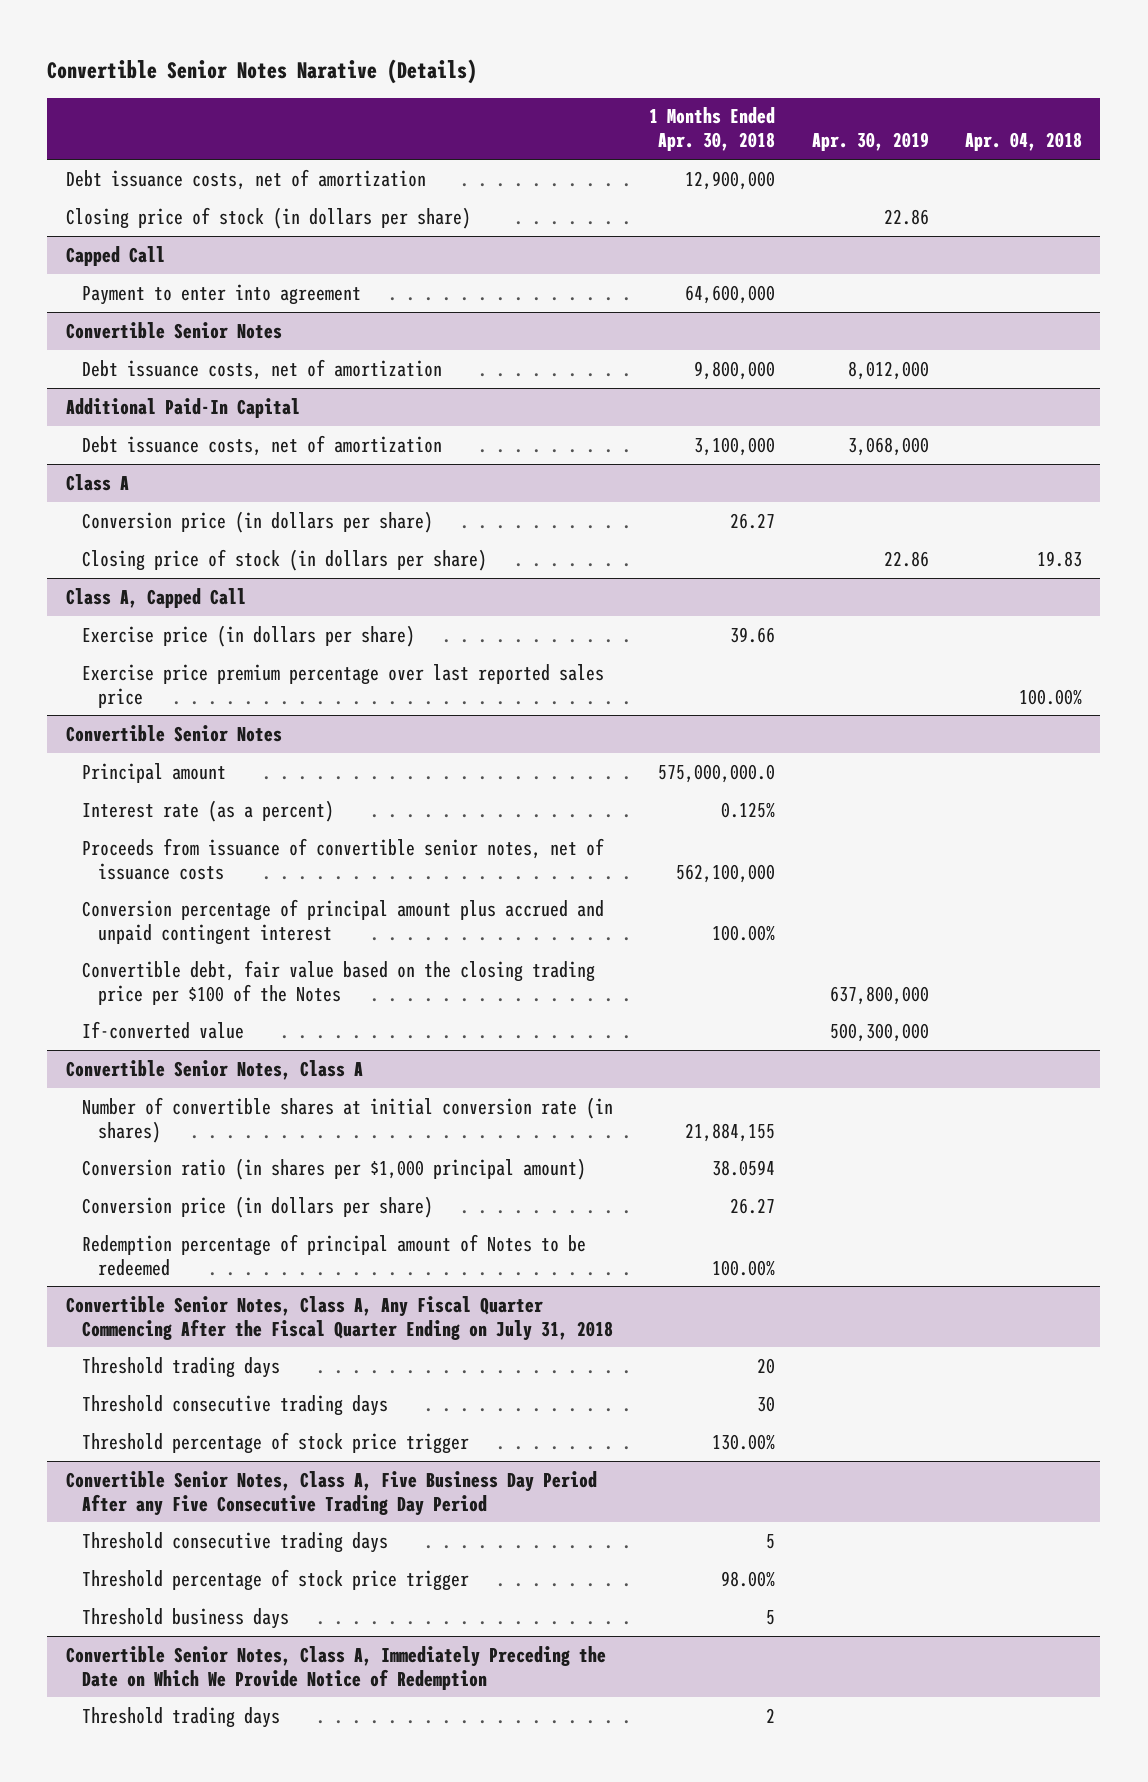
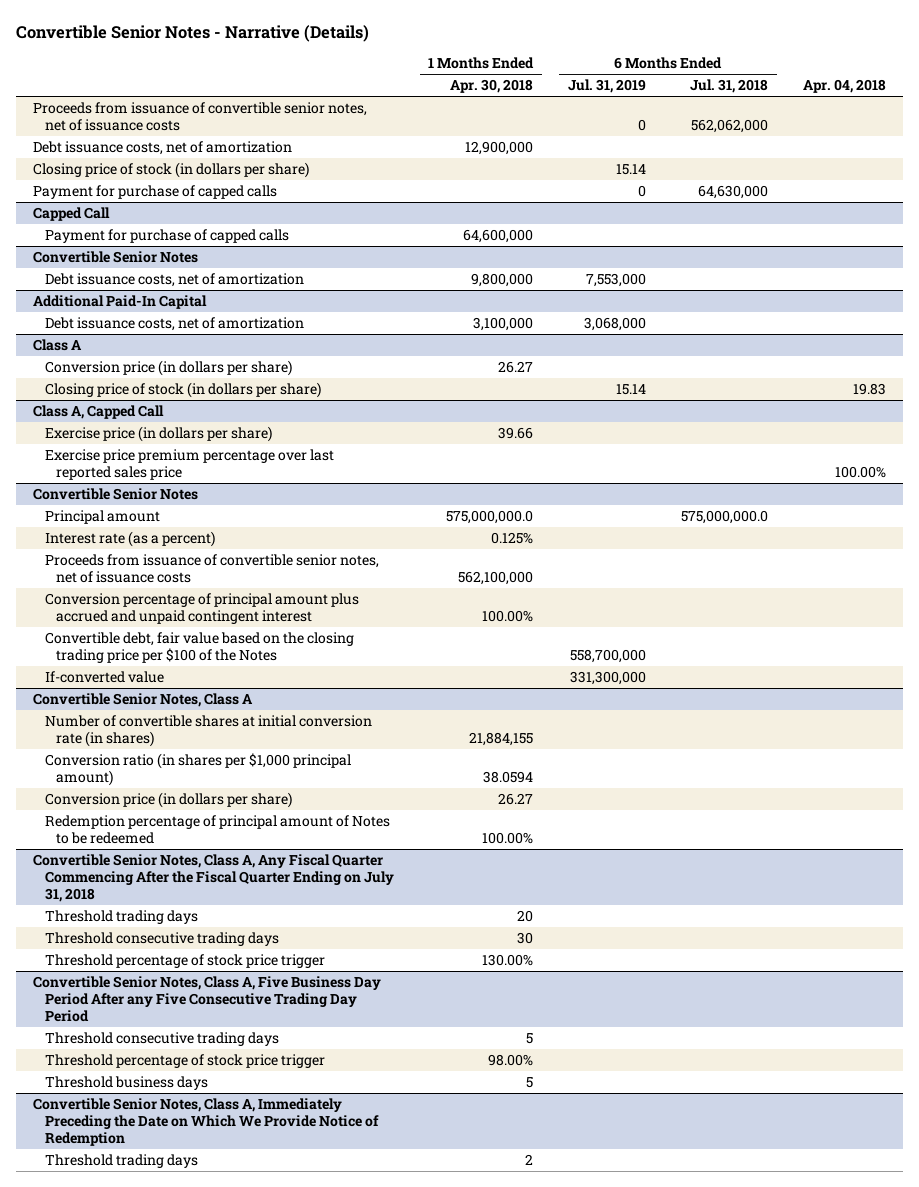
- Convertible Senior Notes Narative (Details)
+ Convertible Senior Notes - Narrative (Details)
- | 1 Months Ended Apr. 30, 2018 | Apr. 30, 2019 | Apr. 04, 2018
+ | 1 Months Ended Apr. 30, 2018 | 6 Months Ended Jul. 31, 2019 | 6 Months Ended Jul. 31, 2018 | Apr. 04, 2018
+ Proceeds from issuance of convertible senior notes, net of issuance costs | | 0 | 562,062,000 |
+ Payment for purchase of capped calls | | 0 | 64,630,000 |
@ Capped Call
- Payment to enter into agreement | 64,600,000 | |
+ Payment for purchase of capped calls | 64,600,000 | | |

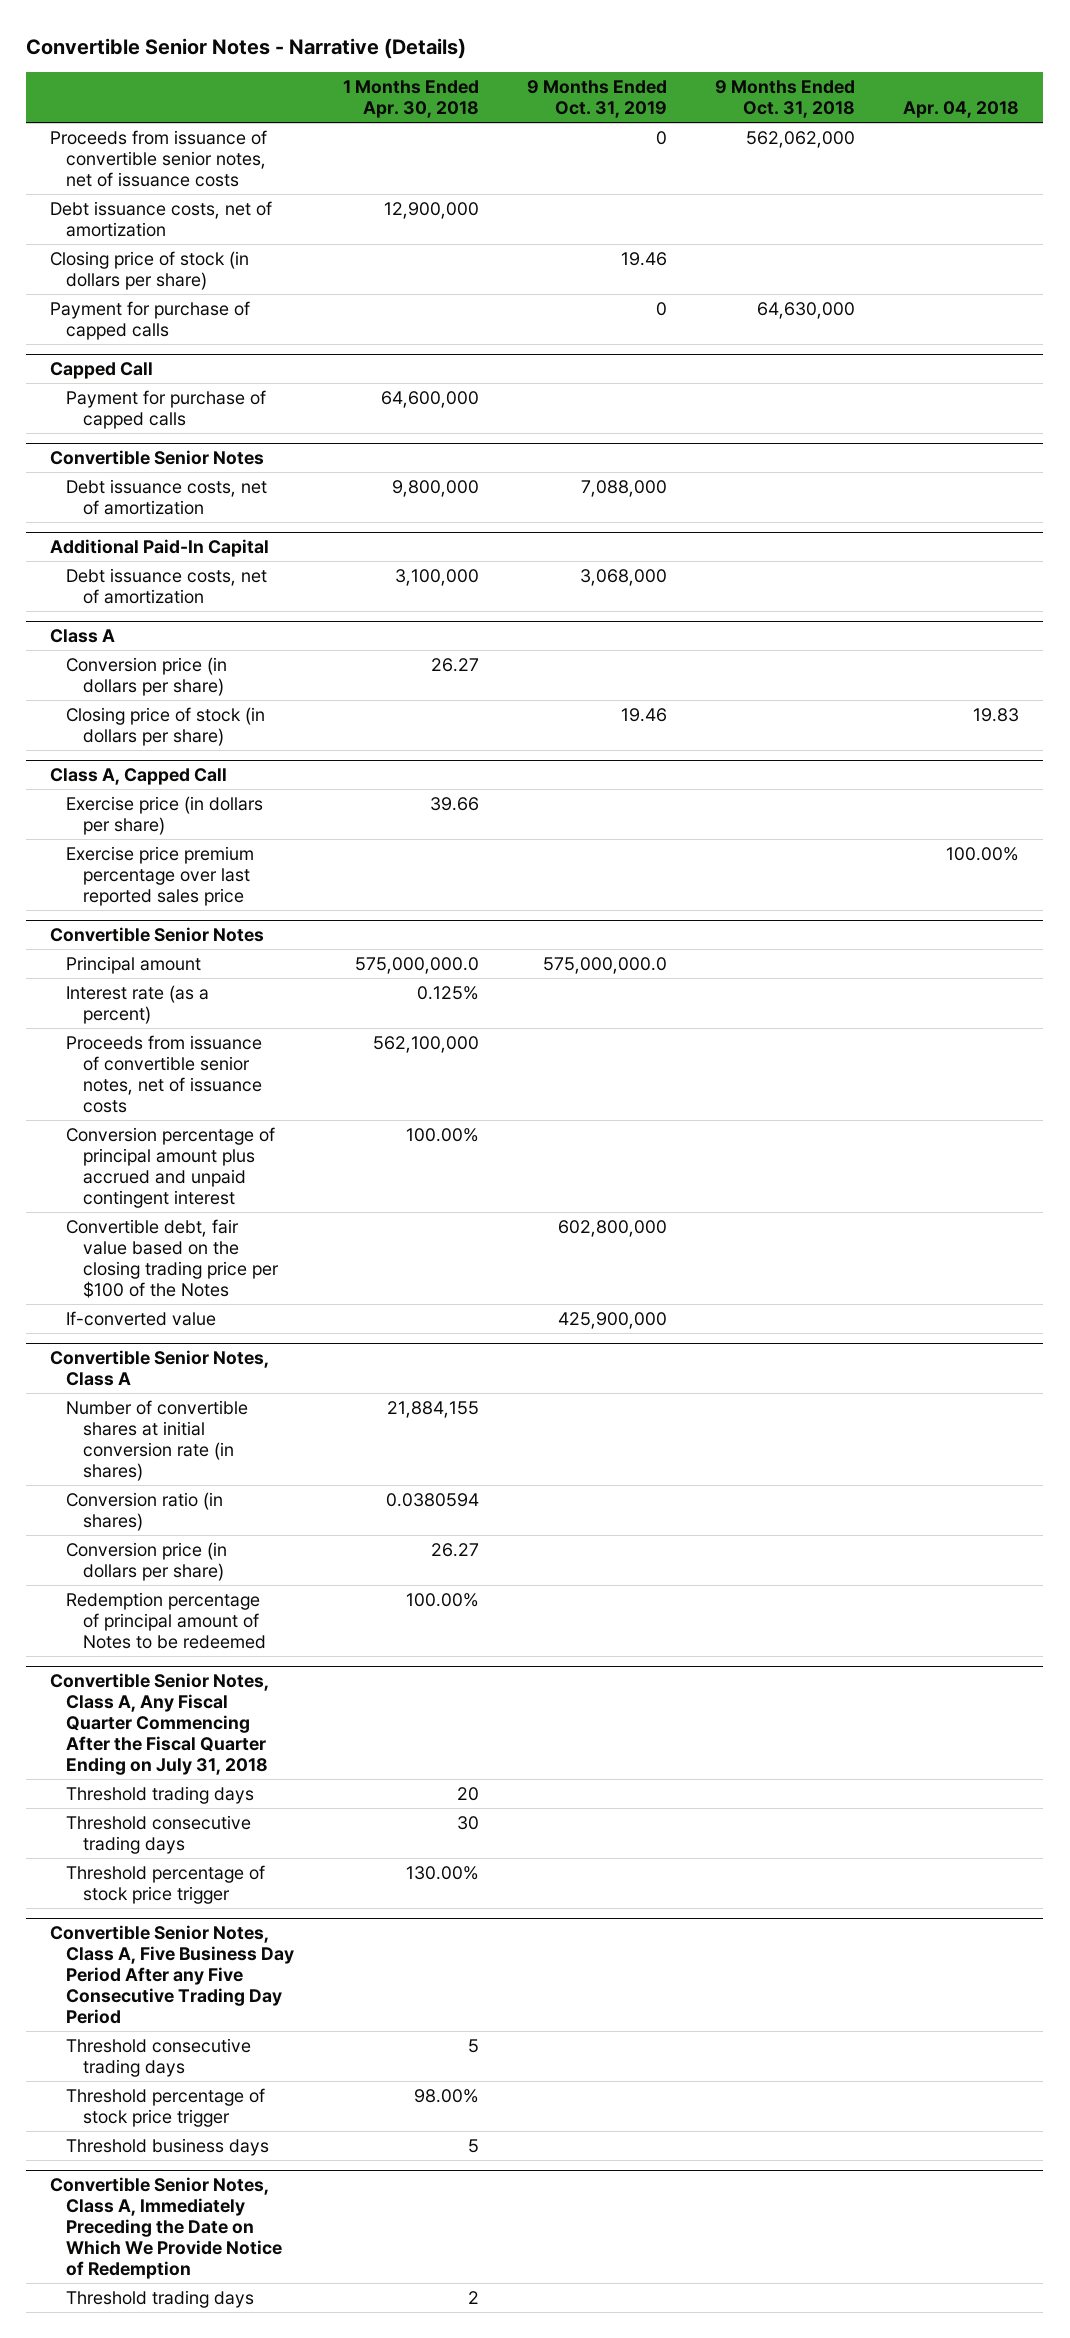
- | 1 Months Ended Apr. 30, 2018 | 6 Months Ended Jul. 31, 2019 | 6 Months Ended Jul. 31, 2018 | Apr. 04, 2018
+ | 1 Months Ended Apr. 30, 2018 | 9 Months Ended Oct. 31, 2019 | 9 Months Ended Oct. 31, 2018 | Apr. 04, 2018
@ Convertible Senior Notes, Class A
- Conversion ratio (in shares per $1,000 principal amount) | 38.0594 | | |
+ Conversion ratio (in shares) | 0.0380594 | | |

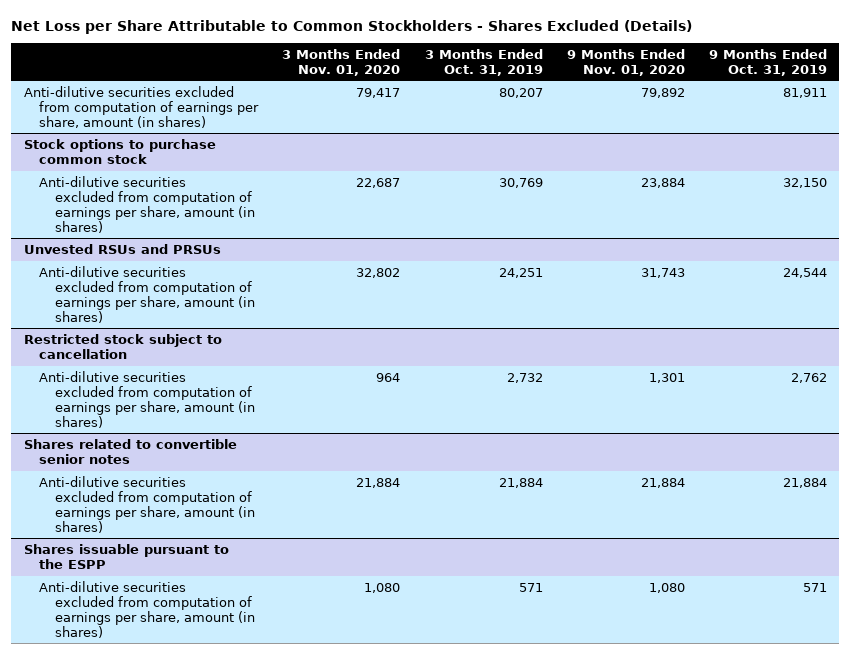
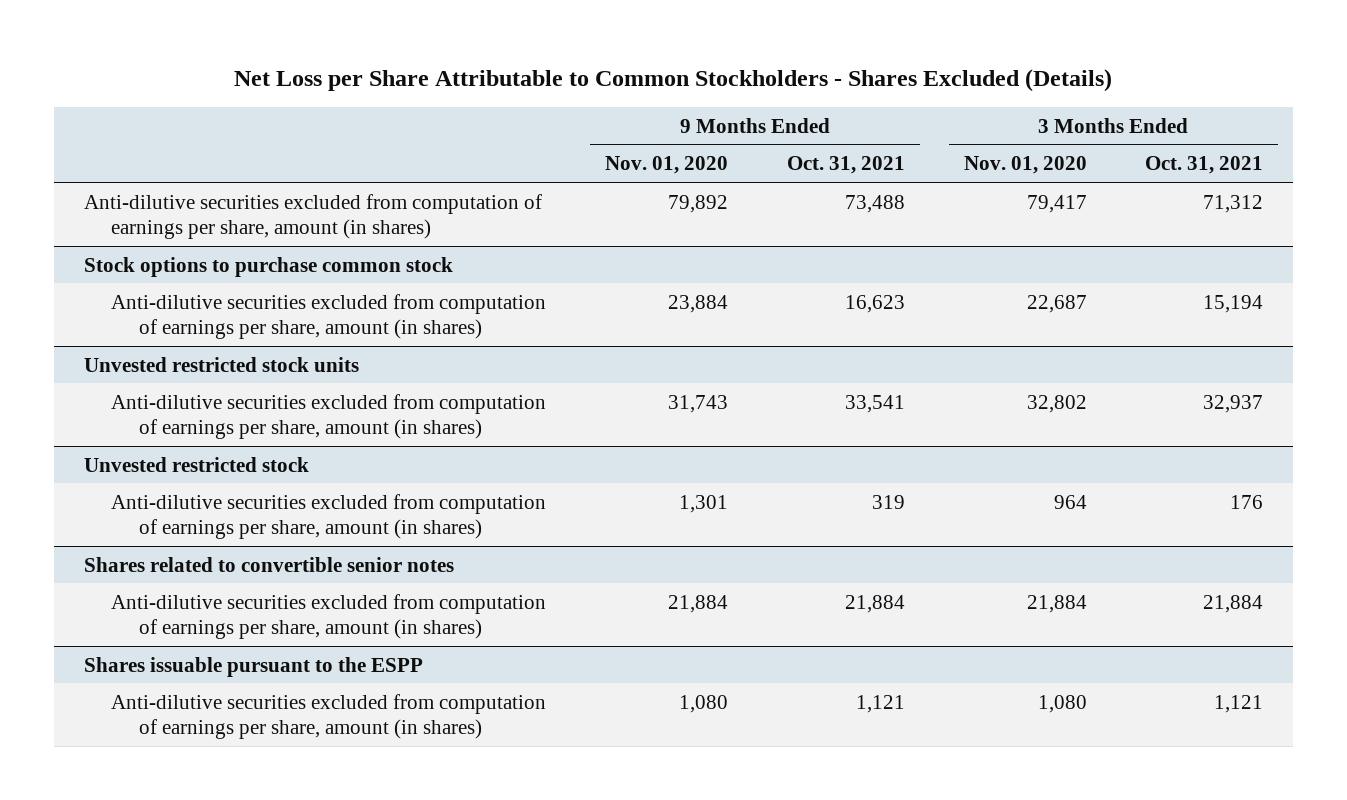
- | 3 Months Ended Nov. 01, 2020 | 3 Months Ended Oct. 31, 2019 | 9 Months Ended Nov. 01, 2020 | 9 Months Ended Oct. 31, 2019
+ | 9 Months Ended Nov. 01, 2020 | 9 Months Ended Oct. 31, 2021 | 3 Months Ended Nov. 01, 2020 | 3 Months Ended Oct. 31, 2021
- Unvested RSUs and PRSUs
+ Unvested restricted stock units
- Restricted stock subject to cancellation
+ Unvested restricted stock

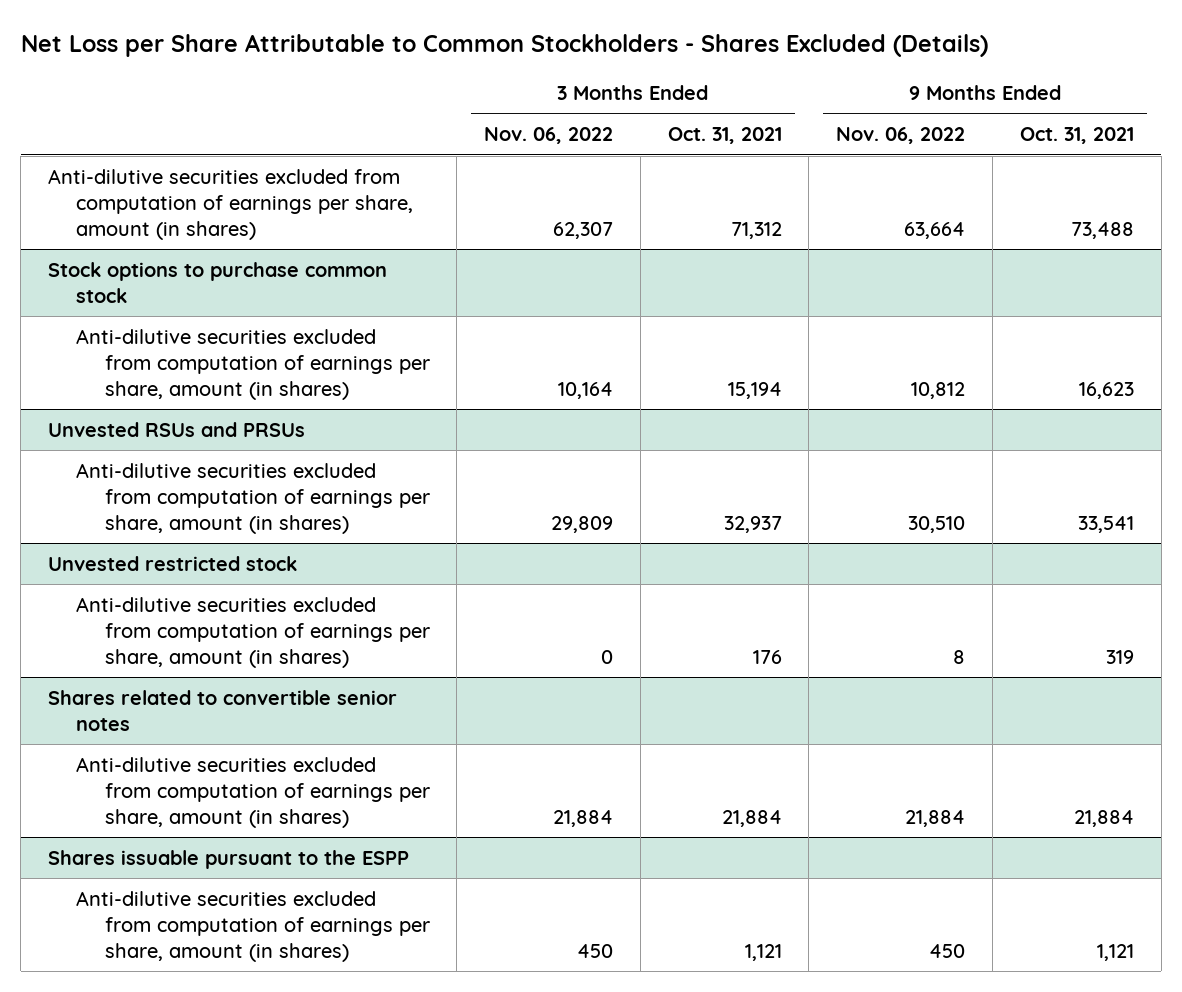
- | 9 Months Ended Nov. 01, 2020 | 9 Months Ended Oct. 31, 2021 | 3 Months Ended Nov. 01, 2020 | 3 Months Ended Oct. 31, 2021
+ | 3 Months Ended Nov. 06, 2022 | 3 Months Ended Oct. 31, 2021 | 9 Months Ended Nov. 06, 2022 | 9 Months Ended Oct. 31, 2021
- Unvested restricted stock units
+ Unvested RSUs and PRSUs

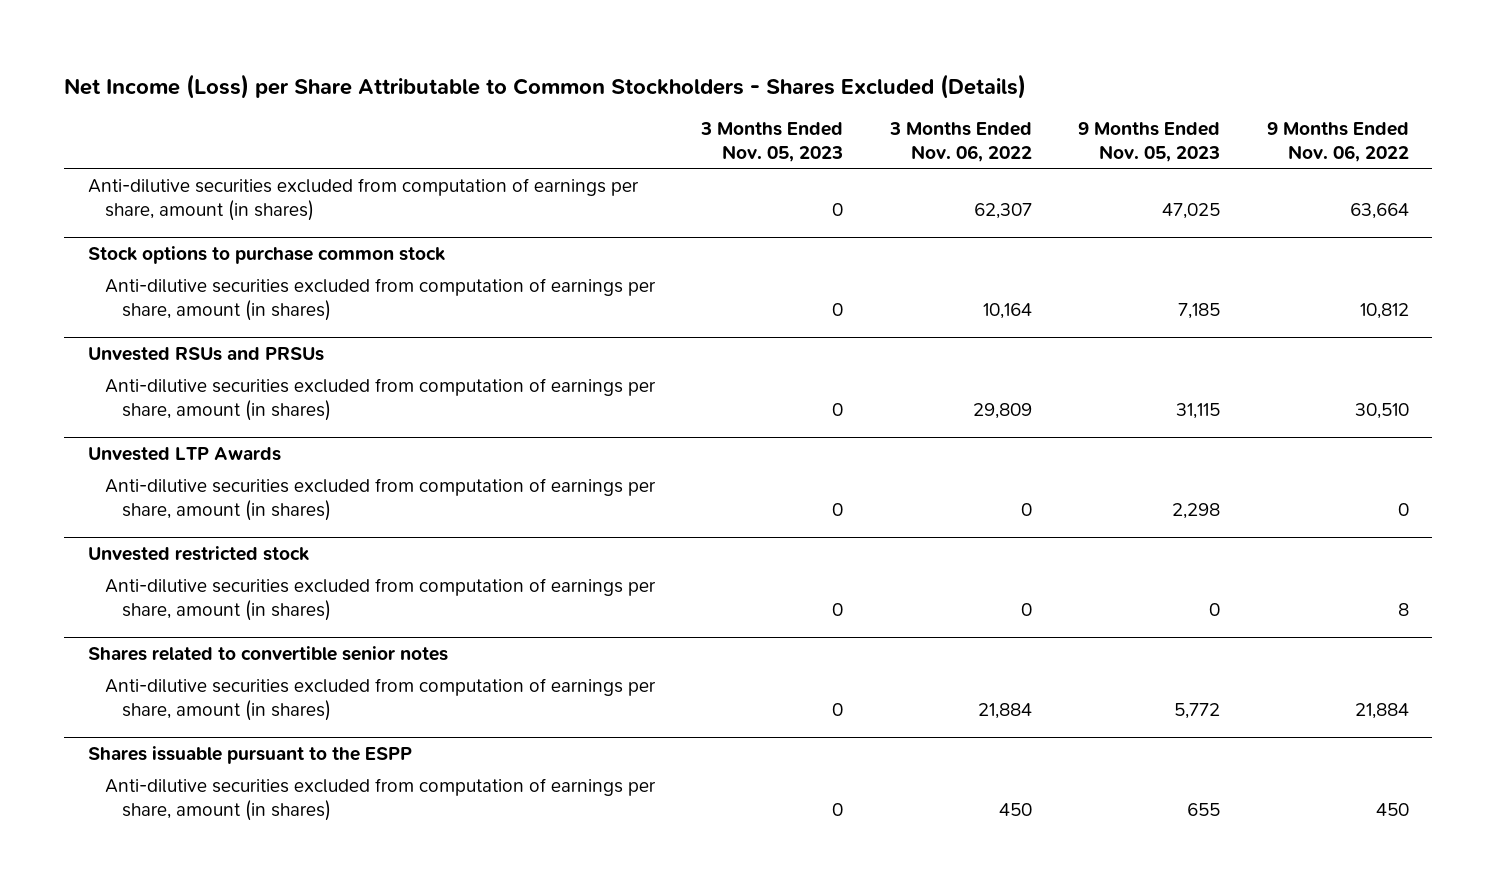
- Net Loss per Share Attributable to Common Stockholders - Shares Excluded (Details)
+ Net Income (Loss) per Share Attributable to Common Stockholders - Shares Excluded (Details)
- | 3 Months Ended Nov. 06, 2022 | 3 Months Ended Oct. 31, 2021 | 9 Months Ended Nov. 06, 2022 | 9 Months Ended Oct. 31, 2021
+ | 3 Months Ended Nov. 05, 2023 | 3 Months Ended Nov. 06, 2022 | 9 Months Ended Nov. 05, 2023 | 9 Months Ended Nov. 06, 2022
+ Unvested LTP Awards
+ Anti-dilutive securities excluded from computation of earnings per share, amount (in shares) | 0 | 0 | 2,298 | 0

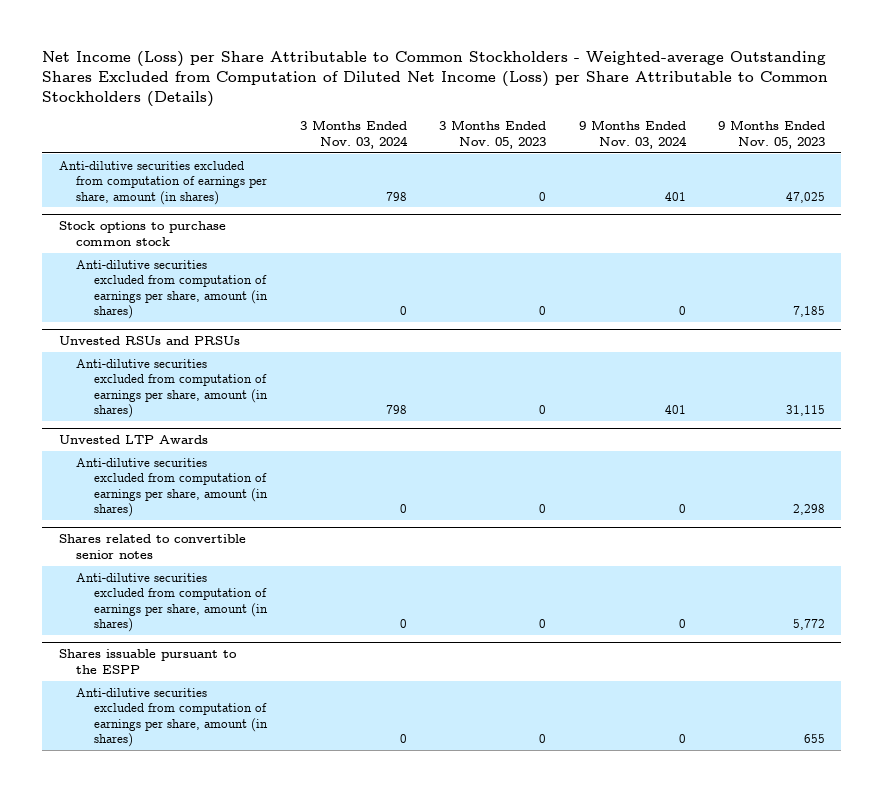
- Net Income (Loss) per Share Attributable to Common Stockholders - Shares Excluded (Details)
+ Net Income (Loss) per Share Attributable to Common Stockholders - Weighted-average Outstanding Shares Excluded from Computation of Diluted Net Income (Loss) per Share Attributable to Common Stockholders (Details)
- | 3 Months Ended Nov. 05, 2023 | 3 Months Ended Nov. 06, 2022 | 9 Months Ended Nov. 05, 2023 | 9 Months Ended Nov. 06, 2022
+ | 3 Months Ended Nov. 03, 2024 | 3 Months Ended Nov. 05, 2023 | 9 Months Ended Nov. 03, 2024 | 9 Months Ended Nov. 05, 2023
- Unvested restricted stock
- Anti-dilutive securities excluded from computation of earnings per share, amount (in shares) | 0 | 0 | 0 | 8

